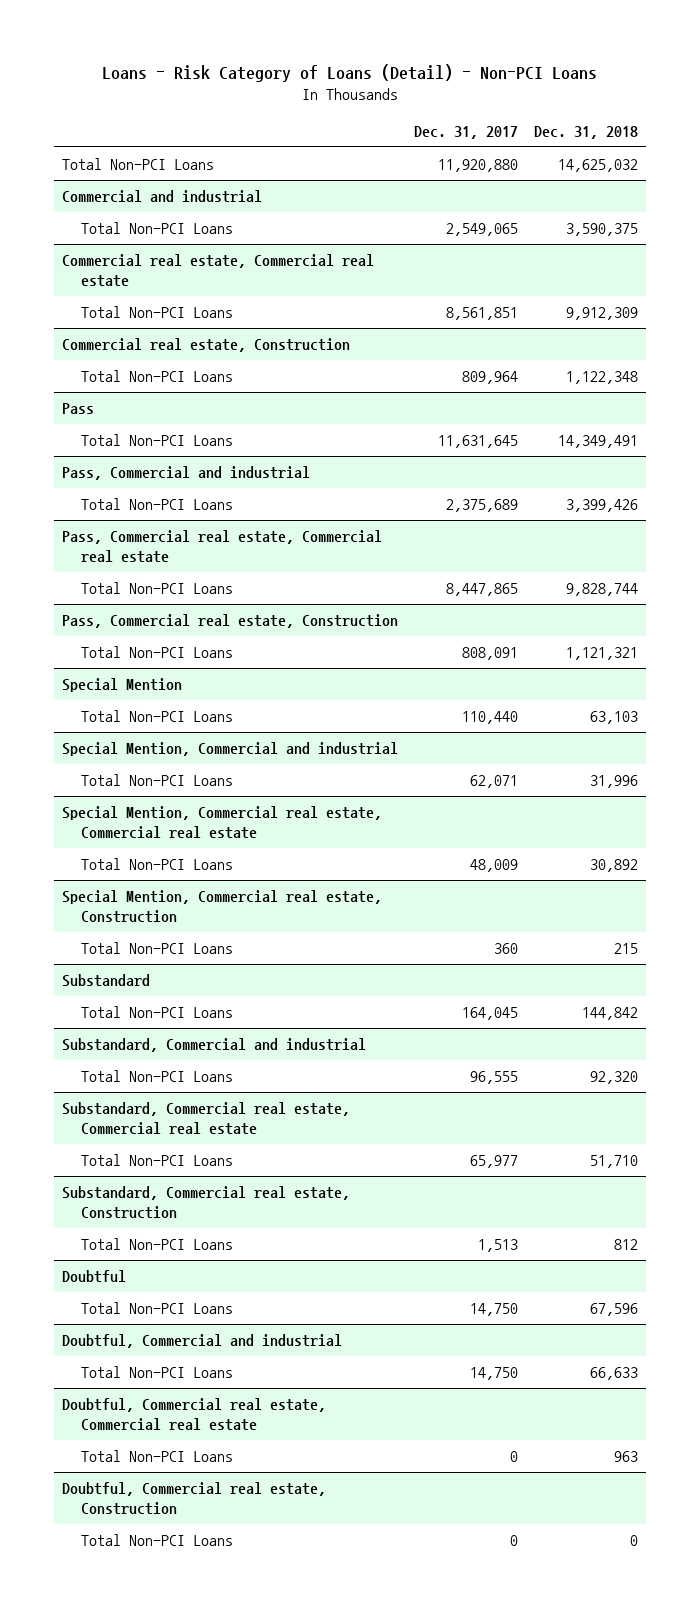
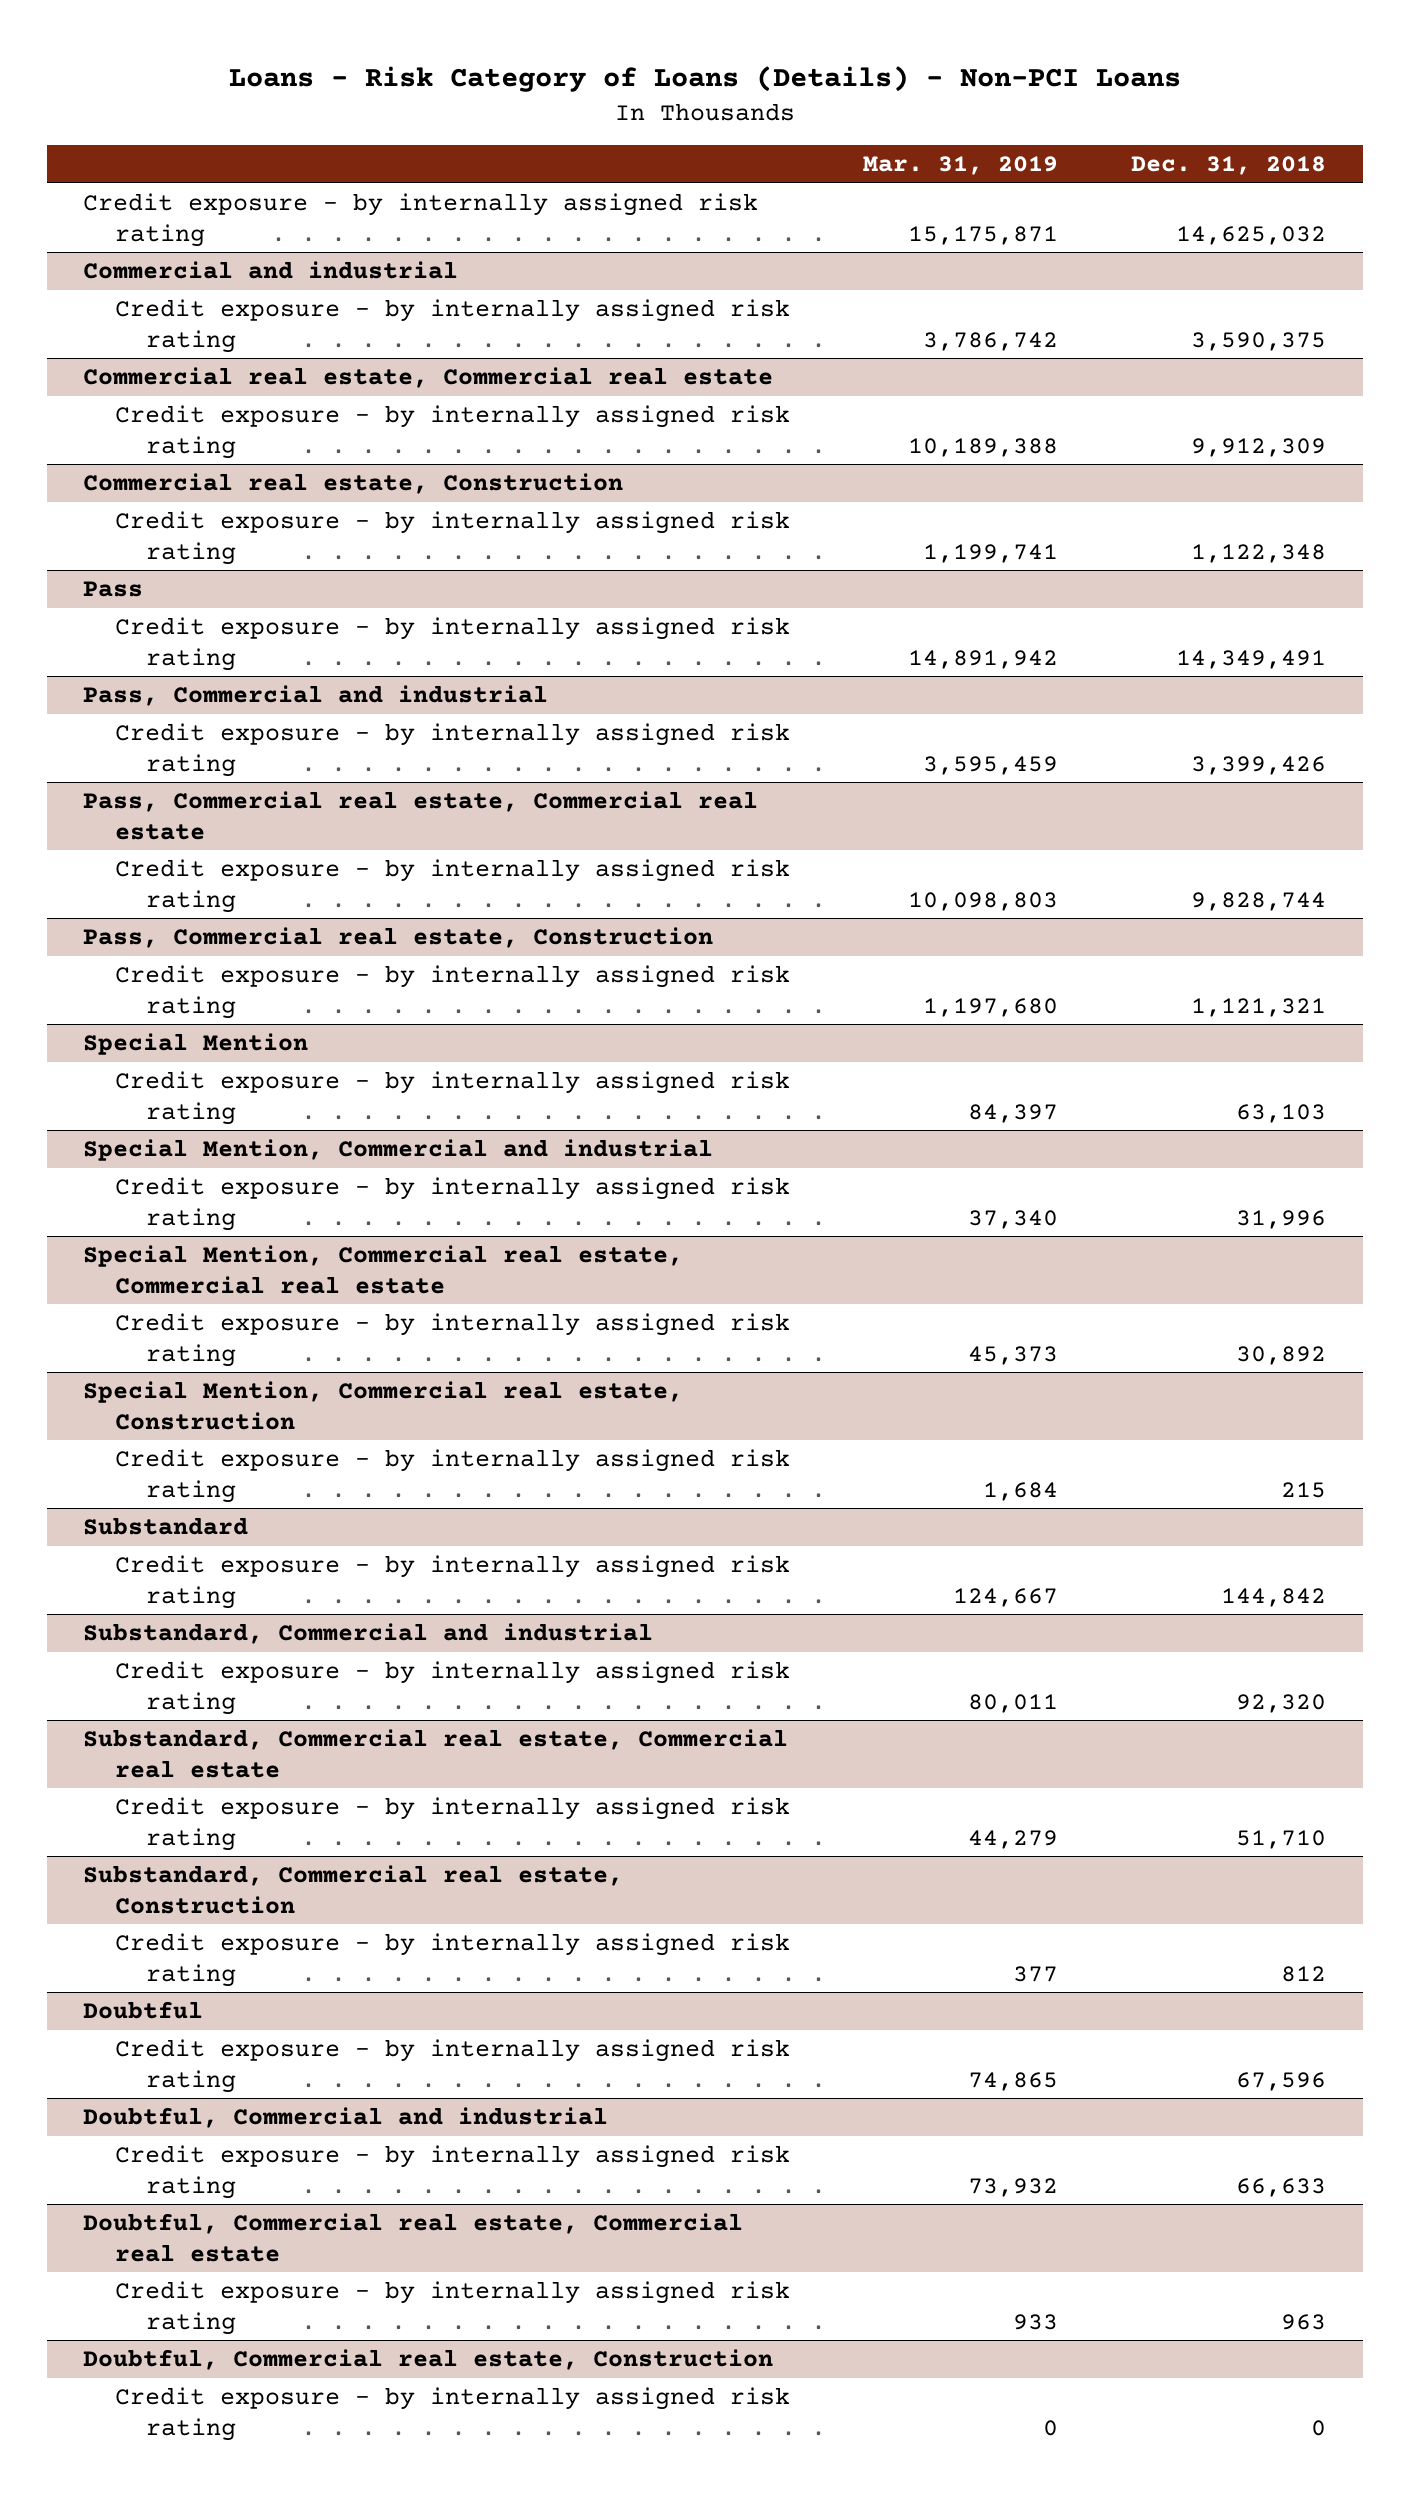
- Loans - Risk Category of Loans (Detail) - Non-PCI Loans
+ Loans - Risk Category of Loans (Details) - Non-PCI Loans
- | Dec. 31, 2017 | Dec. 31, 2018
+ | Mar. 31, 2019 | Dec. 31, 2018
- Total Non-PCI Loans | 11,920,880 | 14,625,032
+ Credit exposure - by internally assigned risk rating | 15,175,871 | 14,625,032
@ Commercial and industrial
- Total Non-PCI Loans | 2,549,065 | 3,590,375
+ Credit exposure - by internally assigned risk rating | 3,786,742 | 3,590,375
@ Commercial real estate, Commercial real estate
- Total Non-PCI Loans | 8,561,851 | 9,912,309
+ Credit exposure - by internally assigned risk rating | 10,189,388 | 9,912,309
@ Commercial real estate, Construction
- Total Non-PCI Loans | 809,964 | 1,122,348
+ Credit exposure - by internally assigned risk rating | 1,199,741 | 1,122,348
@ Pass
- Total Non-PCI Loans | 11,631,645 | 14,349,491
+ Credit exposure - by internally assigned risk rating | 14,891,942 | 14,349,491
@ Pass, Commercial and industrial
- Total Non-PCI Loans | 2,375,689 | 3,399,426
+ Credit exposure - by internally assigned risk rating | 3,595,459 | 3,399,426
@ Pass, Commercial real estate, Commercial real estate
- Total Non-PCI Loans | 8,447,865 | 9,828,744
+ Credit exposure - by internally assigned risk rating | 10,098,803 | 9,828,744
@ Pass, Commercial real estate, Construction
- Total Non-PCI Loans | 808,091 | 1,121,321
+ Credit exposure - by internally assigned risk rating | 1,197,680 | 1,121,321
@ Special Mention
- Total Non-PCI Loans | 110,440 | 63,103
+ Credit exposure - by internally assigned risk rating | 84,397 | 63,103
@ Special Mention, Commercial and industrial
- Total Non-PCI Loans | 62,071 | 31,996
+ Credit exposure - by internally assigned risk rating | 37,340 | 31,996
@ Special Mention, Commercial real estate, Commercial real estate
- Total Non-PCI Loans | 48,009 | 30,892
+ Credit exposure - by internally assigned risk rating | 45,373 | 30,892
@ Special Mention, Commercial real estate, Construction
- Total Non-PCI Loans | 360 | 215
+ Credit exposure - by internally assigned risk rating | 1,684 | 215
@ Substandard
- Total Non-PCI Loans | 164,045 | 144,842
+ Credit exposure - by internally assigned risk rating | 124,667 | 144,842
@ Substandard, Commercial and industrial
- Total Non-PCI Loans | 96,555 | 92,320
+ Credit exposure - by internally assigned risk rating | 80,011 | 92,320
@ Substandard, Commercial real estate, Commercial real estate
- Total Non-PCI Loans | 65,977 | 51,710
+ Credit exposure - by internally assigned risk rating | 44,279 | 51,710
@ Substandard, Commercial real estate, Construction
- Total Non-PCI Loans | 1,513 | 812
+ Credit exposure - by internally assigned risk rating | 377 | 812
@ Doubtful
- Total Non-PCI Loans | 14,750 | 67,596
+ Credit exposure - by internally assigned risk rating | 74,865 | 67,596
@ Doubtful, Commercial and industrial
- Total Non-PCI Loans | 14,750 | 66,633
+ Credit exposure - by internally assigned risk rating | 73,932 | 66,633
@ Doubtful, Commercial real estate, Commercial real estate
- Total Non-PCI Loans | 0 | 963
+ Credit exposure - by internally assigned risk rating | 933 | 963
@ Doubtful, Commercial real estate, Construction
- Total Non-PCI Loans | 0 | 0
+ Credit exposure - by internally assigned risk rating | 0 | 0

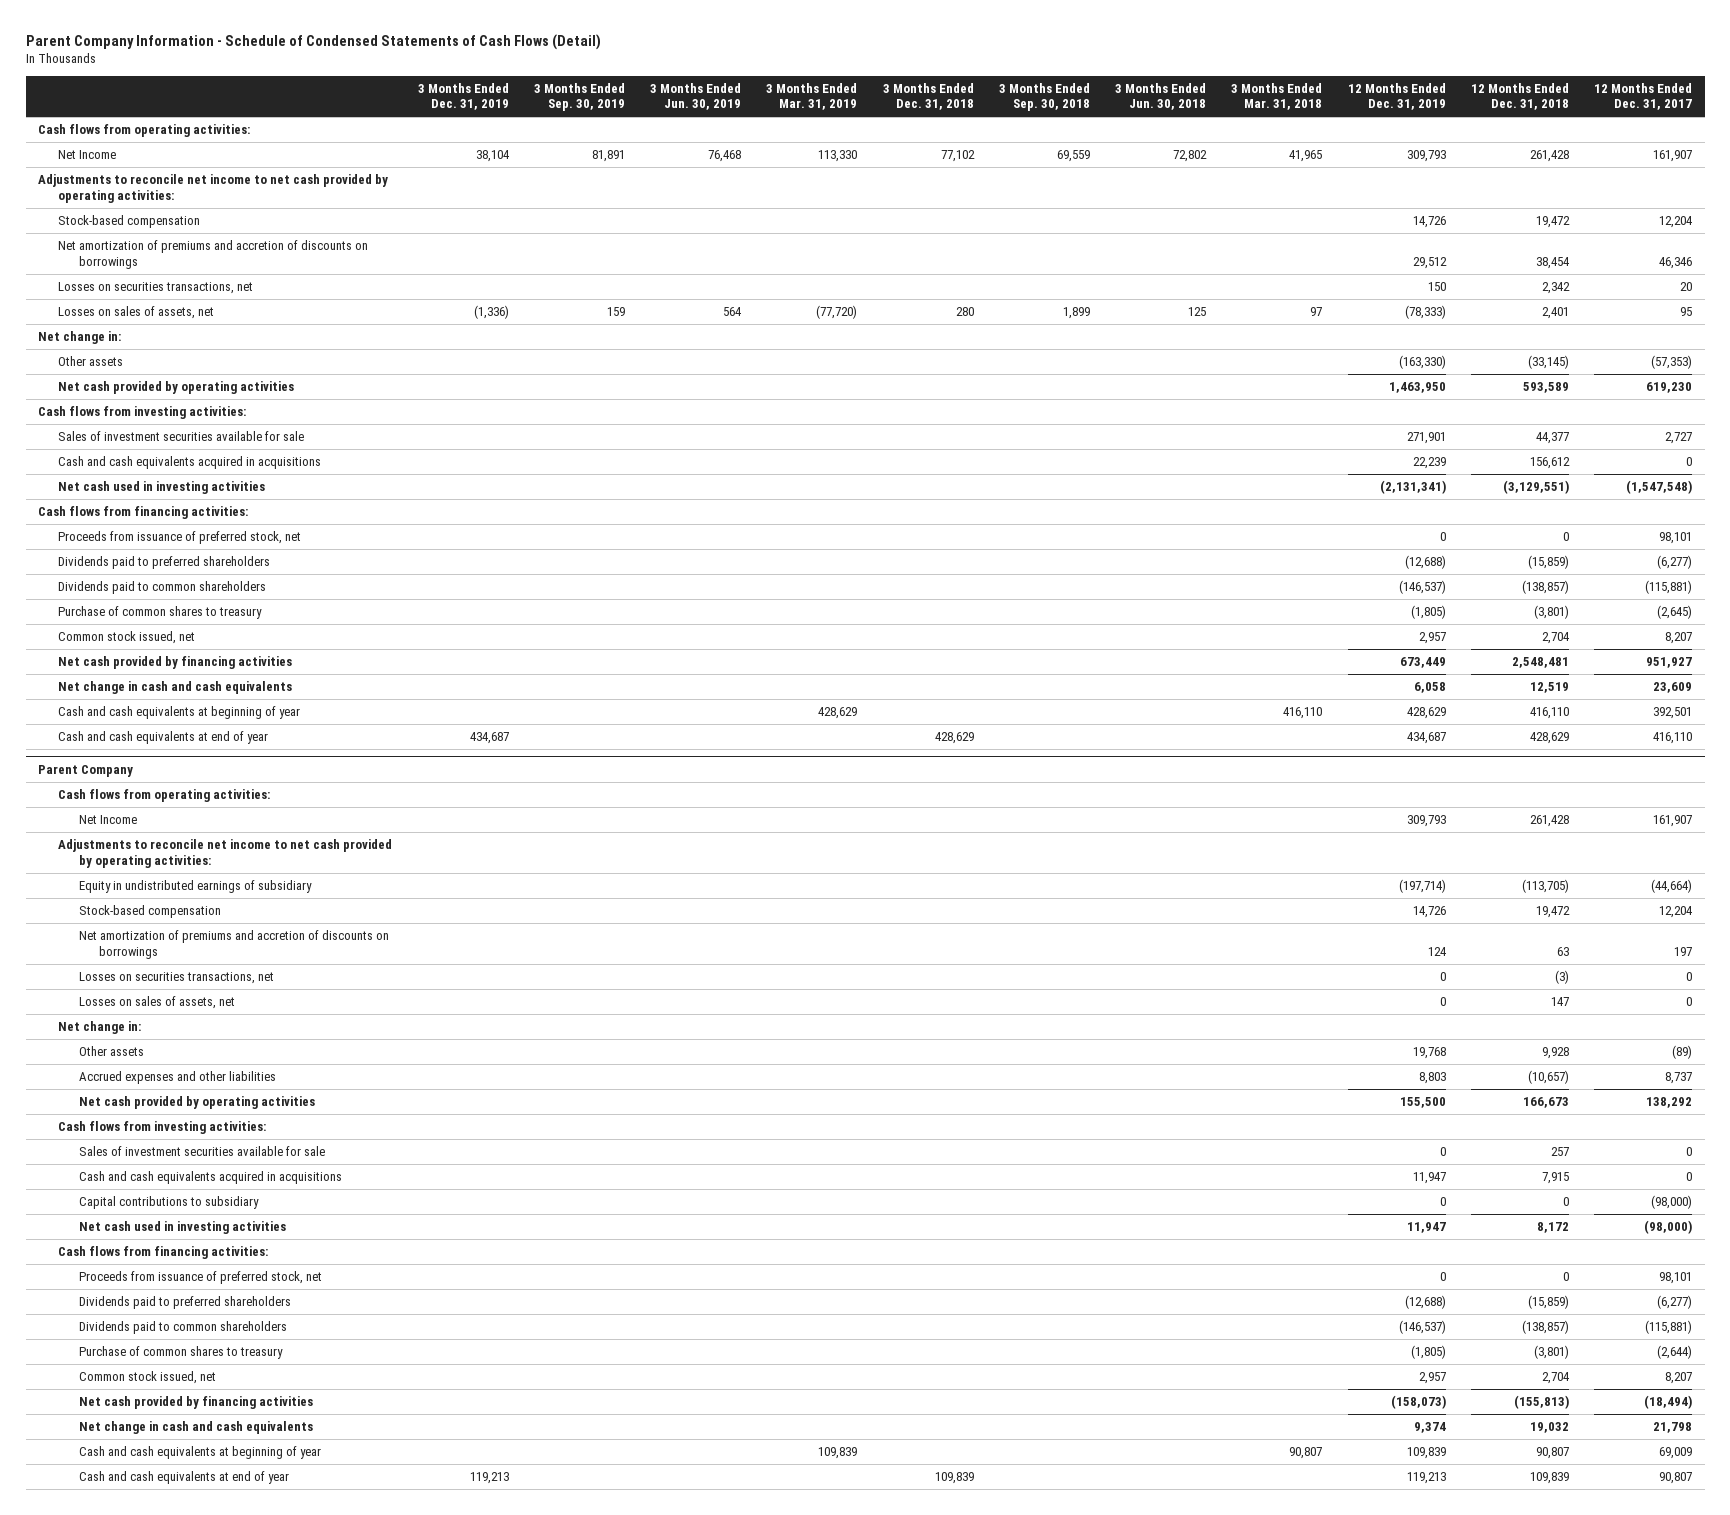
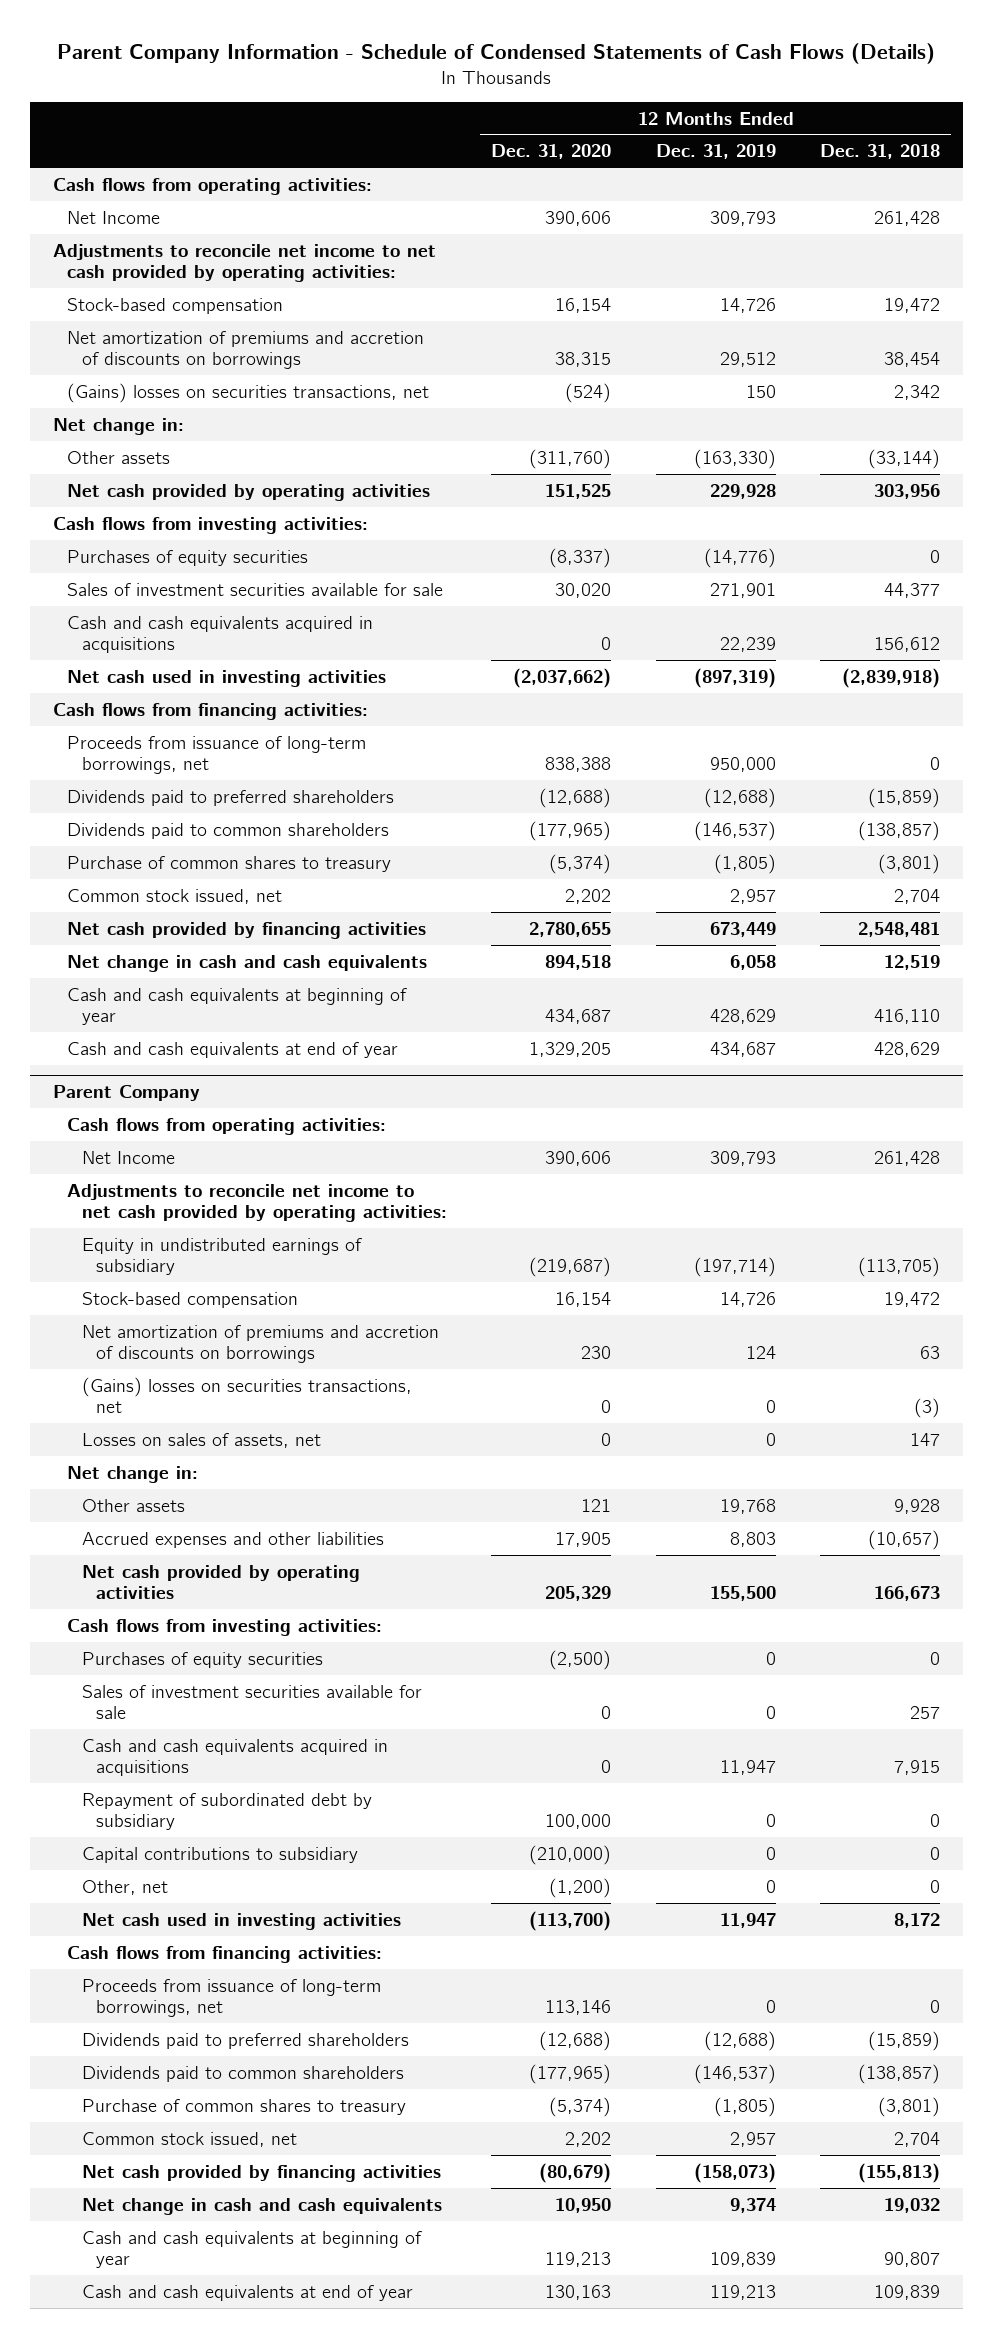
- Parent Company Information - Schedule of Condensed Statements of Cash Flows (Detail)
+ Parent Company Information - Schedule of Condensed Statements of Cash Flows (Details)
- | 3 Months Ended Dec. 31, 2019 | 3 Months Ended Sep. 30, 2019 | 3 Months Ended Jun. 30, 2019 | 3 Months Ended Mar. 31, 2019 | 3 Months Ended Dec. 31, 2018 | 3 Months Ended Sep. 30, 2018 | 3 Months Ended Jun. 30, 2018 | 3 Months Ended Mar. 31, 2018 | 12 Months Ended Dec. 31, 2019 | 12 Months Ended Dec. 31, 2018 | 12 Months Ended Dec. 31, 2017
+ | 12 Months Ended Dec. 31, 2020 | 12 Months Ended Dec. 31, 2019 | 12 Months Ended Dec. 31, 2018
- Losses on securities transactions, net | | | | | | | | | 150 | 2,342 | 20
- Losses on sales of assets, net | (1,336) | 159 | 564 | (77,720) | 280 | 1,899 | 125 | 97 | (78,333) | 2,401 | 95
+ (Gains) losses on securities transactions, net | (524) | 150 | 2,342
- Other assets | | | | | | | | | (163,330) | (33,145) | (57,353)
- Net cash provided by operating activities | | | | | | | | | 1,463,950 | 593,589 | 619,230
+ Other assets | (311,760) | (163,330) | (33,144)
+ Net cash provided by operating activities | 151,525 | 229,928 | 303,956
+ Purchases of equity securities | (8,337) | (14,776) | 0
- Net cash used in investing activities | | | | | | | | | (2,131,341) | (3,129,551) | (1,547,548)
+ Net cash used in investing activities | (2,037,662) | (897,319) | (2,839,918)
- Proceeds from issuance of preferred stock, net | | | | | | | | | 0 | 0 | 98,101
+ Proceeds from issuance of long-term borrowings, net | 838,388 | 950,000 | 0
@ Parent Company
- Losses on securities transactions, net | | | | | | | | | 0 | (3) | 0
+ (Gains) losses on securities transactions, net | 0 | 0 | (3)
+ Purchases of equity securities | (2,500) | 0 | 0
+ Repayment of subordinated debt by subsidiary | 100,000 | 0 | 0
+ Other, net | (1,200) | 0 | 0
- Proceeds from issuance of preferred stock, net | | | | | | | | | 0 | 0 | 98,101
+ Proceeds from issuance of long-term borrowings, net | 113,146 | 0 | 0

